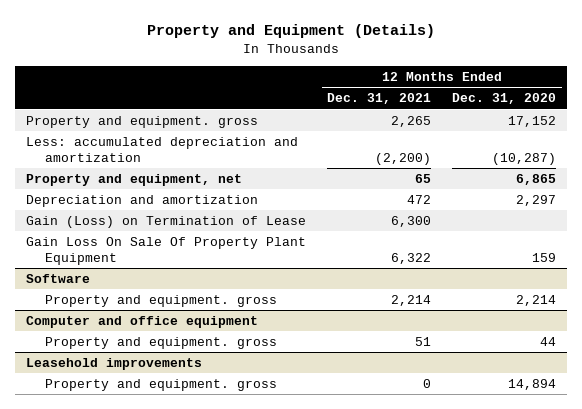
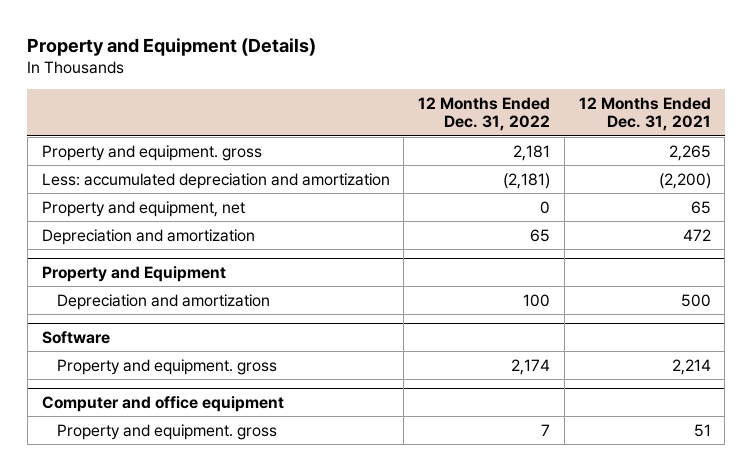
- | 12 Months Ended Dec. 31, 2021 | 12 Months Ended Dec. 31, 2020
+ | 12 Months Ended Dec. 31, 2022 | 12 Months Ended Dec. 31, 2021
- Gain (Loss) on Termination of Lease | 6,300 |
- Gain Loss On Sale Of Property Plant Equipment | 6,322 | 159
+ Property and Equipment
+ Depreciation and amortization | 100 | 500
- Leasehold improvements
- Property and equipment. gross | 0 | 14,894

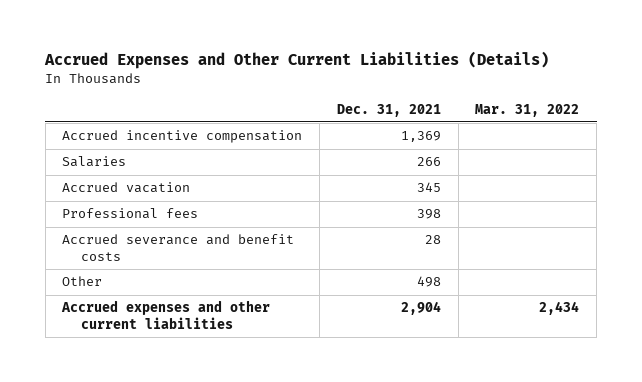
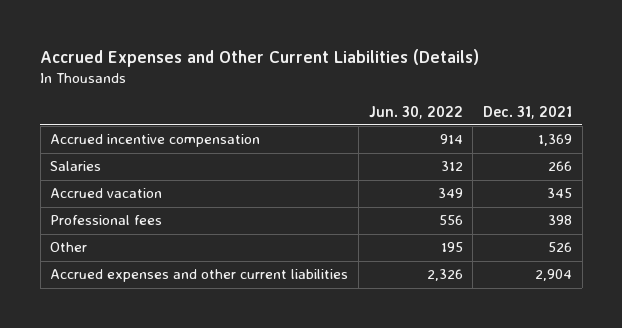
- | Dec. 31, 2021 | Mar. 31, 2022
+ | Jun. 30, 2022 | Dec. 31, 2021
- Accrued severance and benefit costs | 28 |
- Other | 498 |
+ Other | 195 | 526

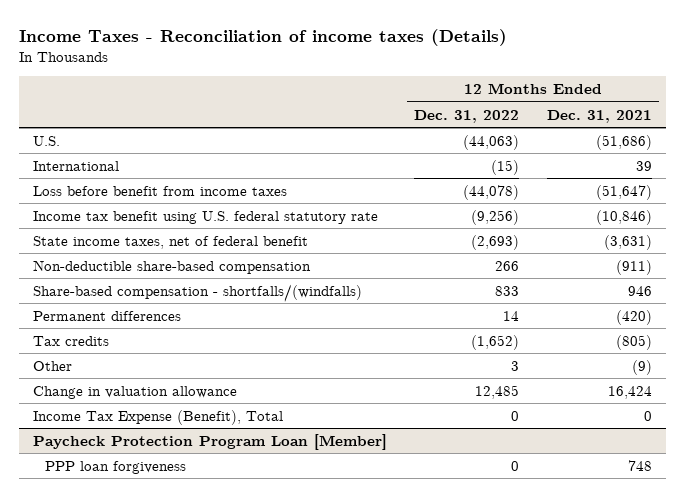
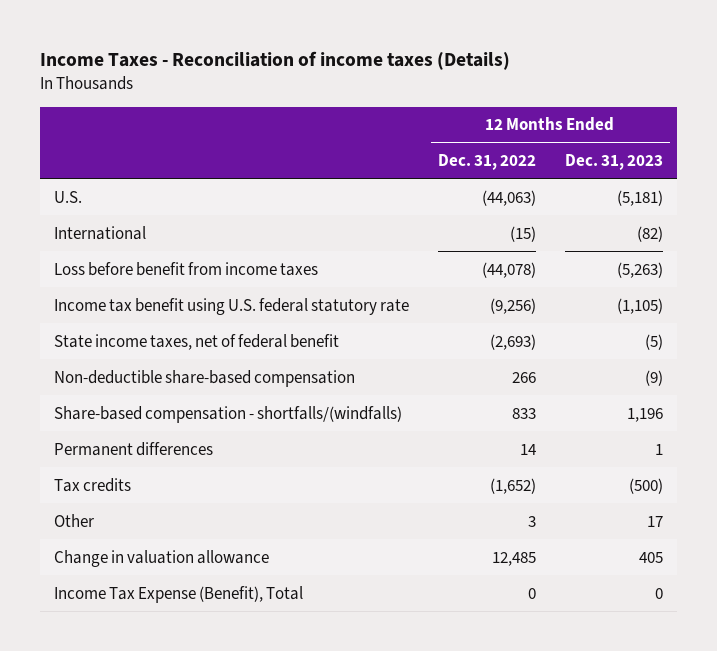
- | 12 Months Ended Dec. 31, 2022 | 12 Months Ended Dec. 31, 2021
+ | 12 Months Ended Dec. 31, 2022 | 12 Months Ended Dec. 31, 2023
- Paycheck Protection Program Loan [Member]
- PPP loan forgiveness | 0 | 748

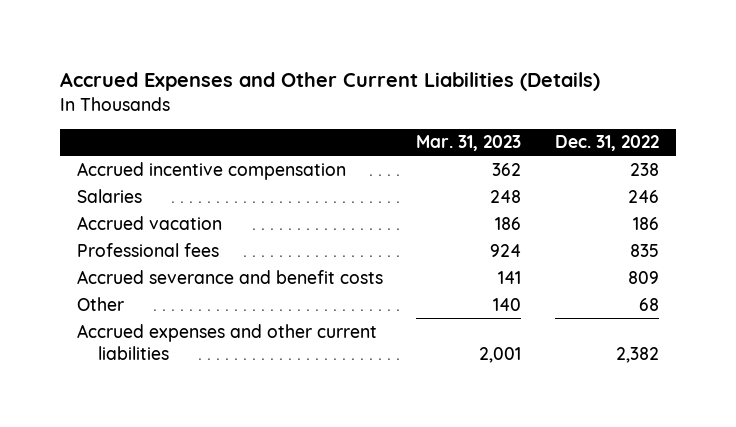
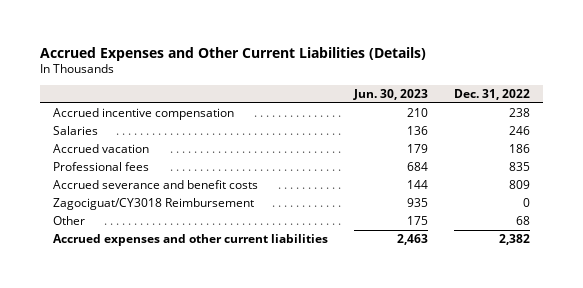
- | Mar. 31, 2023 | Dec. 31, 2022
+ | Jun. 30, 2023 | Dec. 31, 2022
+ Zagociguat/CY3018 Reimbursement | 935 | 0

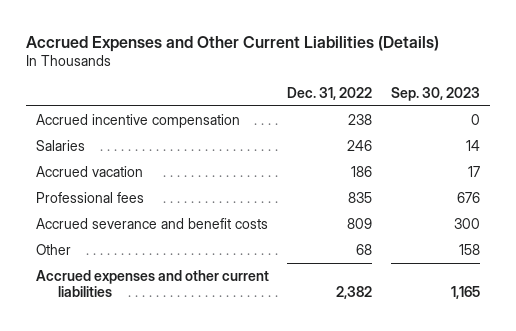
- | Jun. 30, 2023 | Dec. 31, 2022
+ | Dec. 31, 2022 | Sep. 30, 2023
- Zagociguat/CY3018 Reimbursement | 935 | 0

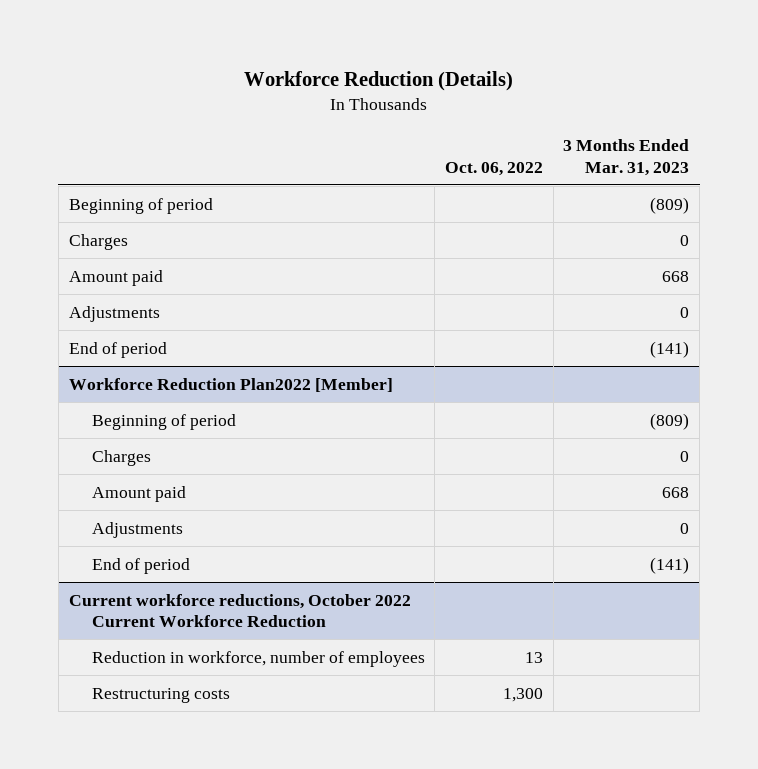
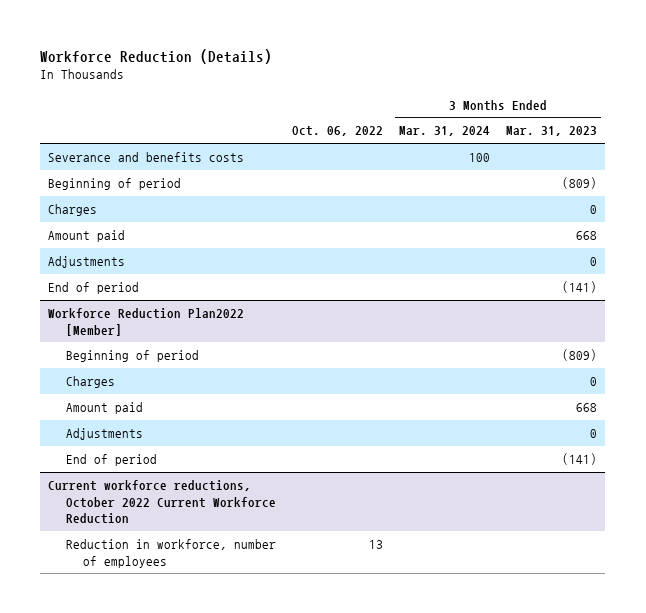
- | Oct. 06, 2022 | 3 Months Ended Mar. 31, 2023
+ | Oct. 06, 2022 | 3 Months Ended Mar. 31, 2024 | 3 Months Ended Mar. 31, 2023
+ Severance and benefits costs | | 100 |
@ Current workforce reductions, October 2022 Current Workforce Reduction
- Restructuring costs | 1,300 |

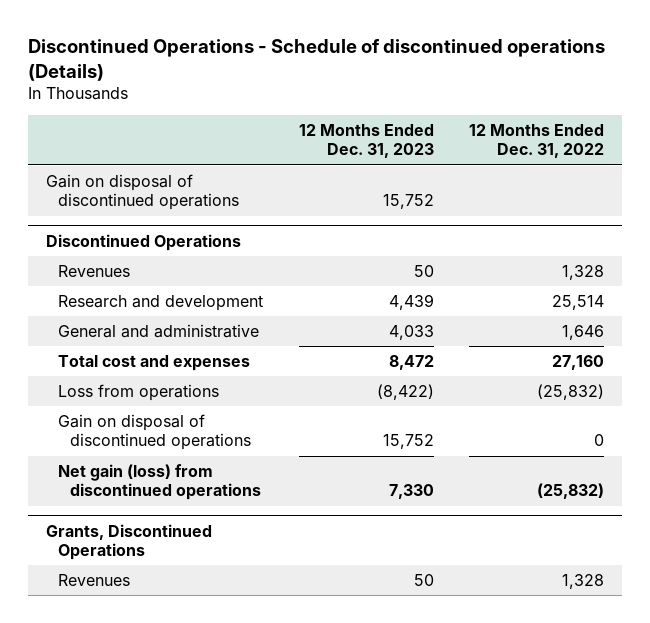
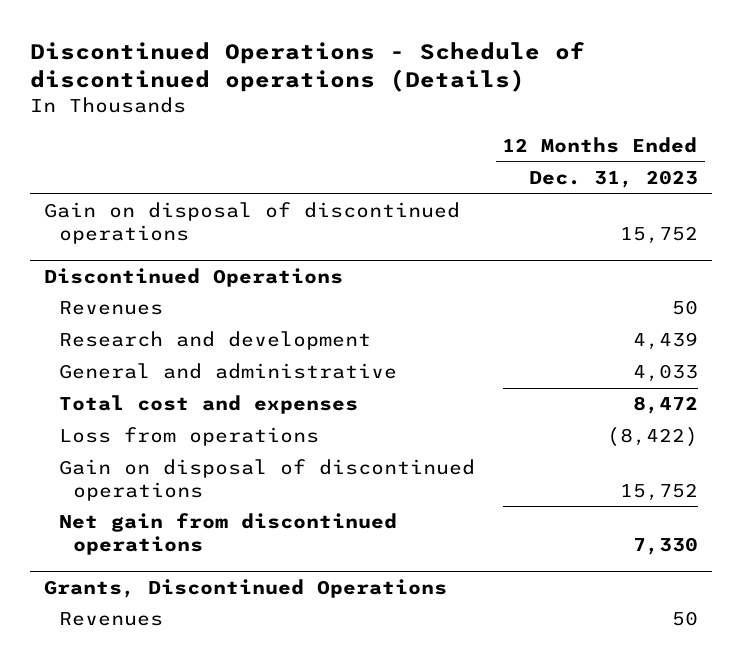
- | 12 Months Ended Dec. 31, 2023 | 12 Months Ended Dec. 31, 2022
+ | 12 Months Ended Dec. 31, 2023
@ Discontinued Operations
- Net gain (loss) from discontinued operations | 7,330 | (25,832)
+ Net gain from discontinued operations | 7,330

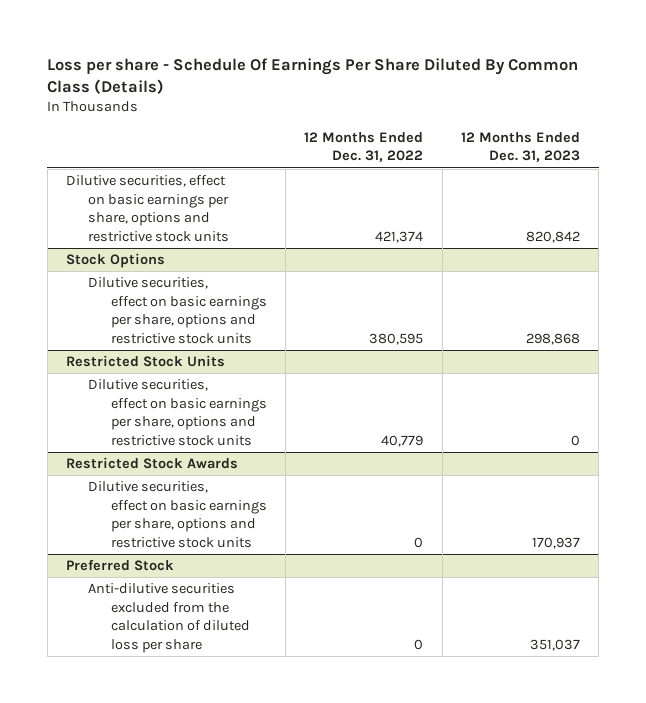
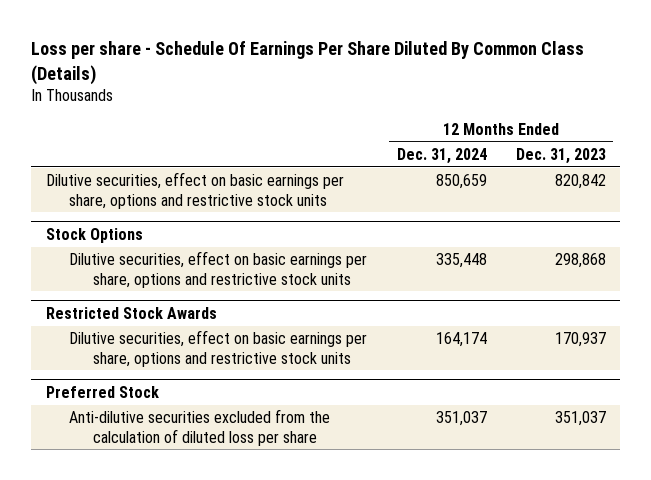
- | 12 Months Ended Dec. 31, 2022 | 12 Months Ended Dec. 31, 2023
+ | 12 Months Ended Dec. 31, 2024 | 12 Months Ended Dec. 31, 2023
- Restricted Stock Units
- Dilutive securities, effect on basic earnings per share, options and restrictive stock units | 40,779 | 0

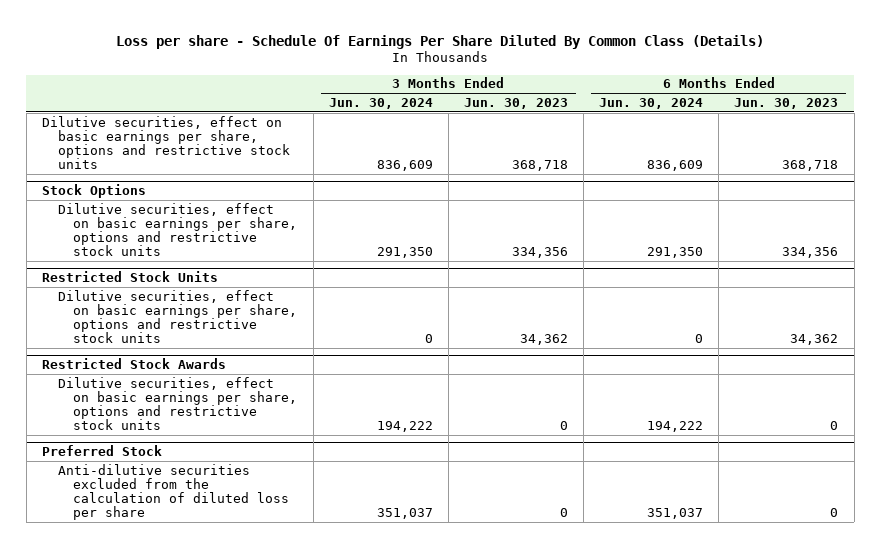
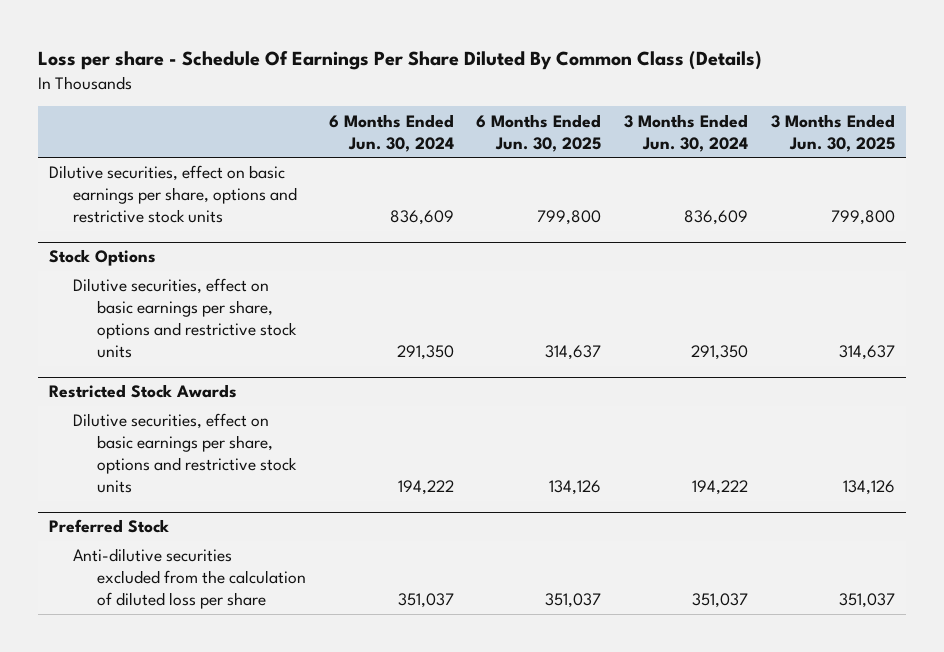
- | 3 Months Ended Jun. 30, 2024 | 3 Months Ended Jun. 30, 2023 | 6 Months Ended Jun. 30, 2024 | 6 Months Ended Jun. 30, 2023
+ | 6 Months Ended Jun. 30, 2024 | 6 Months Ended Jun. 30, 2025 | 3 Months Ended Jun. 30, 2024 | 3 Months Ended Jun. 30, 2025
- Restricted Stock Units
- Dilutive securities, effect on basic earnings per share, options and restrictive stock units | 0 | 34,362 | 0 | 34,362

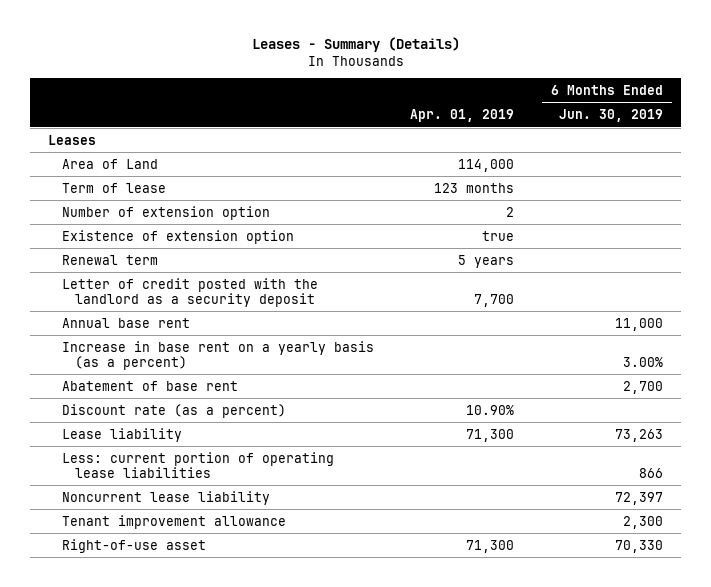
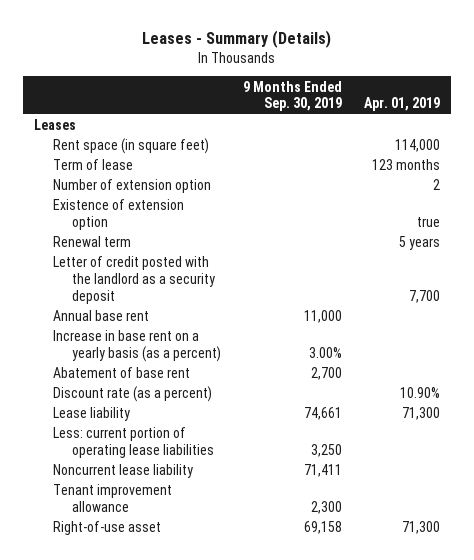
- | Apr. 01, 2019 | 6 Months Ended Jun. 30, 2019
+ | 9 Months Ended Sep. 30, 2019 | Apr. 01, 2019
- Area of Land | 114,000 |
+ Rent space (in square feet) | | 114,000

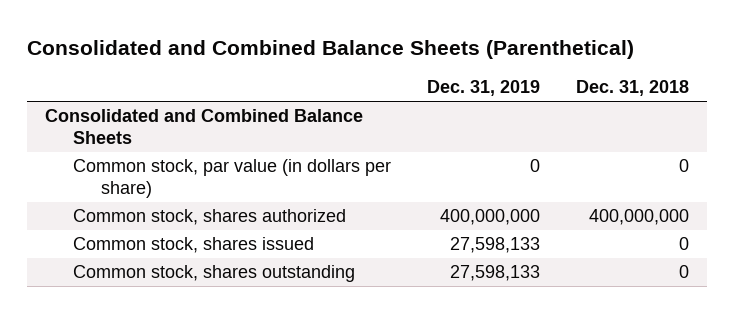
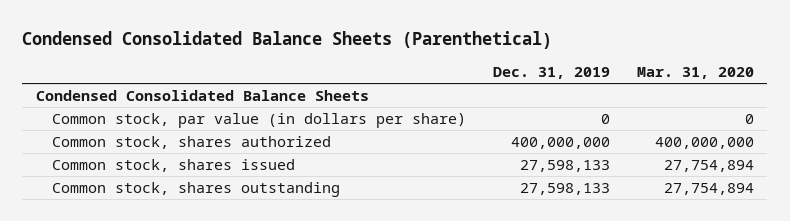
- Consolidated and Combined Balance Sheets (Parenthetical)
+ Condensed Consolidated Balance Sheets (Parenthetical)
- | Dec. 31, 2019 | Dec. 31, 2018
+ | Dec. 31, 2019 | Mar. 31, 2020
- Consolidated and Combined Balance Sheets
+ Condensed Consolidated Balance Sheets

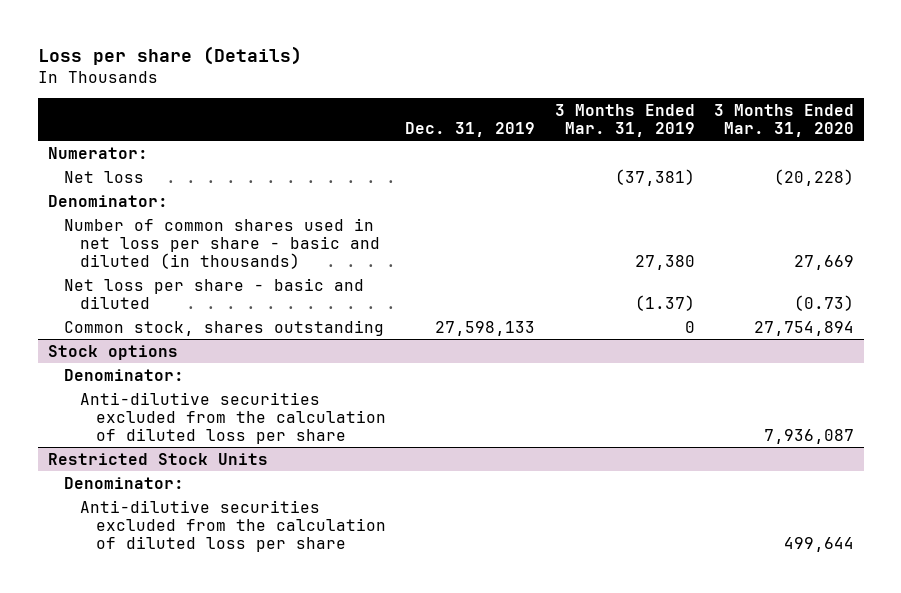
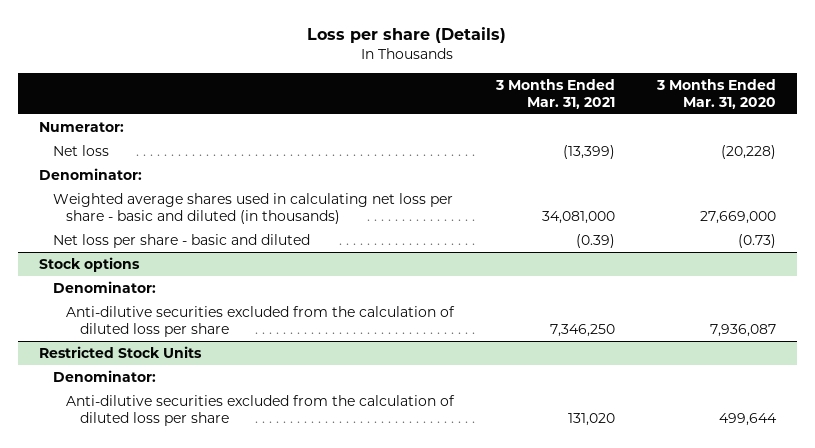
- | Dec. 31, 2019 | 3 Months Ended Mar. 31, 2019 | 3 Months Ended Mar. 31, 2020
+ | 3 Months Ended Mar. 31, 2021 | 3 Months Ended Mar. 31, 2020
- Number of common shares used in net loss per share - basic and diluted (in thousands) | | 27,380 | 27,669
+ Weighted average shares used in calculating net loss per share - basic and diluted (in thousands) | 34,081,000 | 27,669,000
- Common stock, shares outstanding | 27,598,133 | 0 | 27,754,894

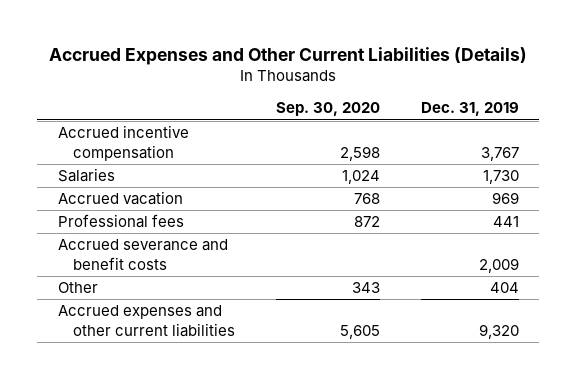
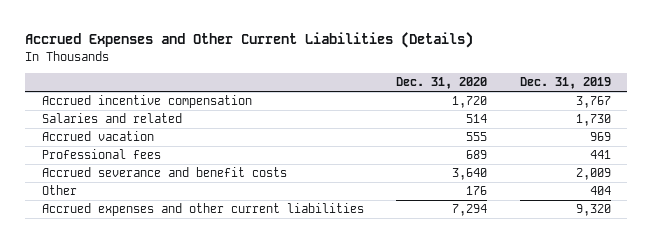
- | Sep. 30, 2020 | Dec. 31, 2019
+ | Dec. 31, 2020 | Dec. 31, 2019
- Salaries | 1,024 | 1,730
+ Salaries and related | 514 | 1,730

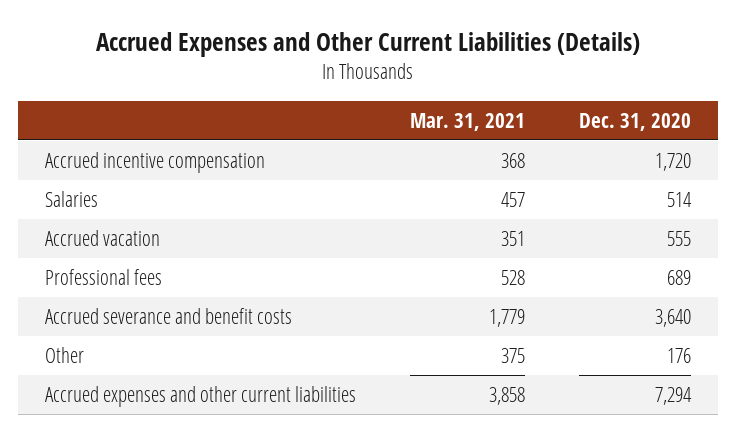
- | Dec. 31, 2020 | Dec. 31, 2019
+ | Mar. 31, 2021 | Dec. 31, 2020
- Salaries and related | 514 | 1,730
+ Salaries | 457 | 514

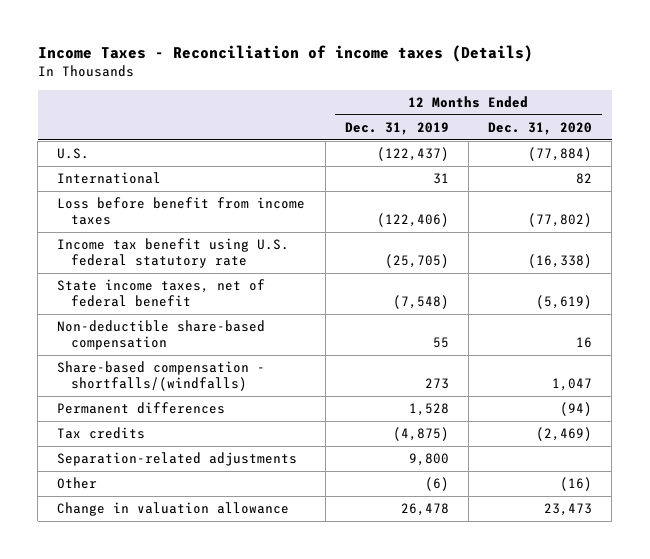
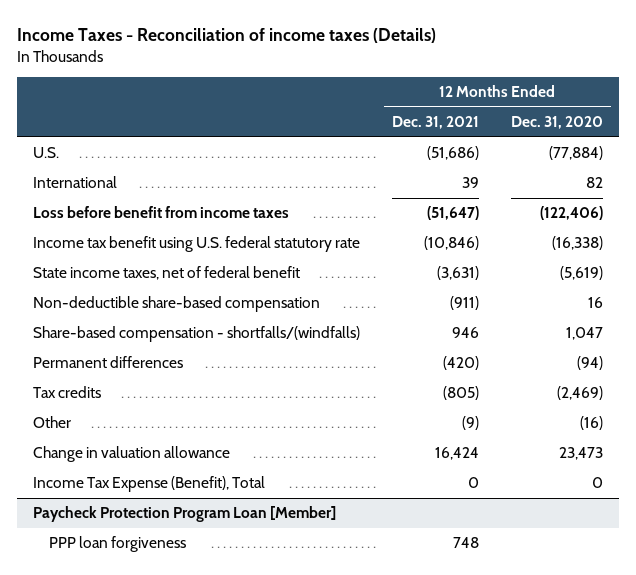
- | 12 Months Ended Dec. 31, 2019 | 12 Months Ended Dec. 31, 2020
+ | 12 Months Ended Dec. 31, 2021 | 12 Months Ended Dec. 31, 2020
- Loss before benefit from income taxes | (122,406) | (77,802)
+ Loss before benefit from income taxes | (51,647) | (122,406)
- Separation-related adjustments | 9,800 |
+ Income Tax Expense (Benefit), Total | 0 | 0
+ Paycheck Protection Program Loan [Member]
+ PPP loan forgiveness | 748 |

